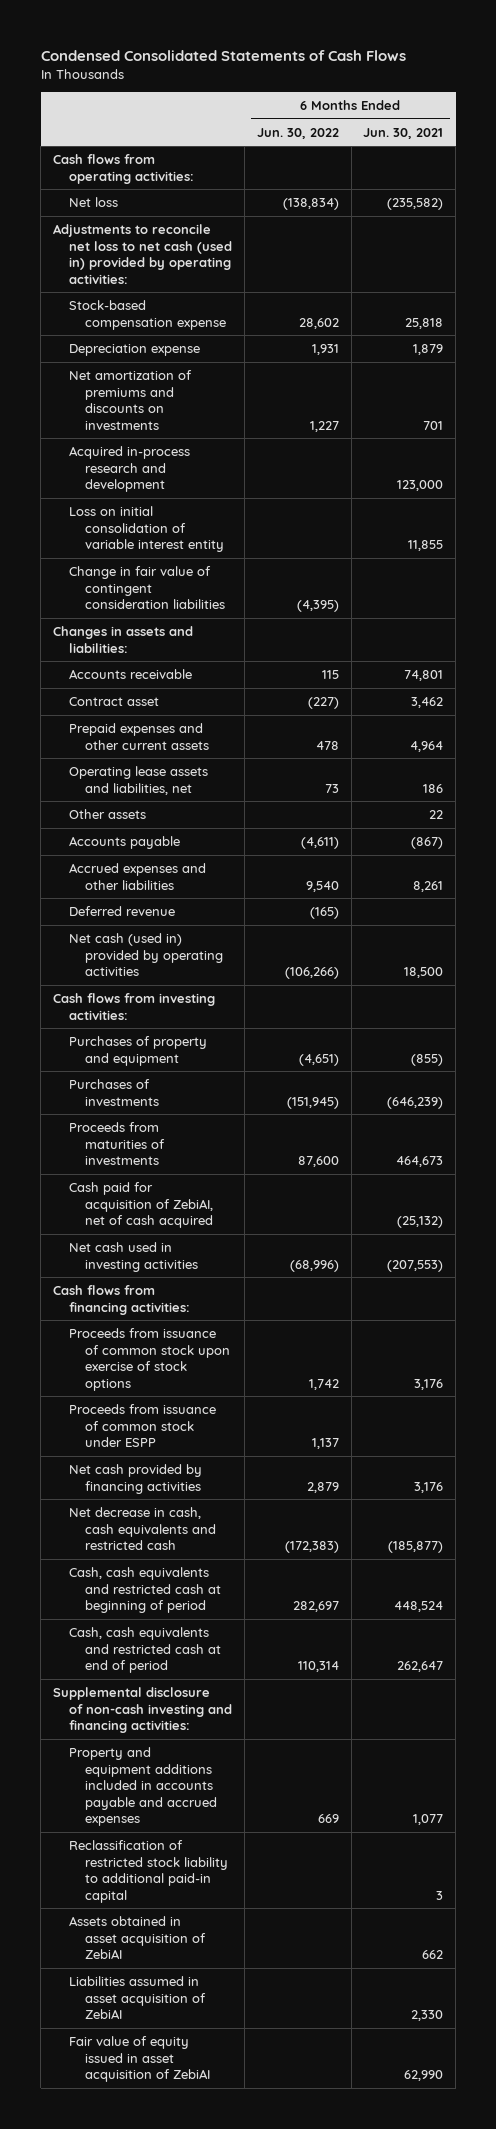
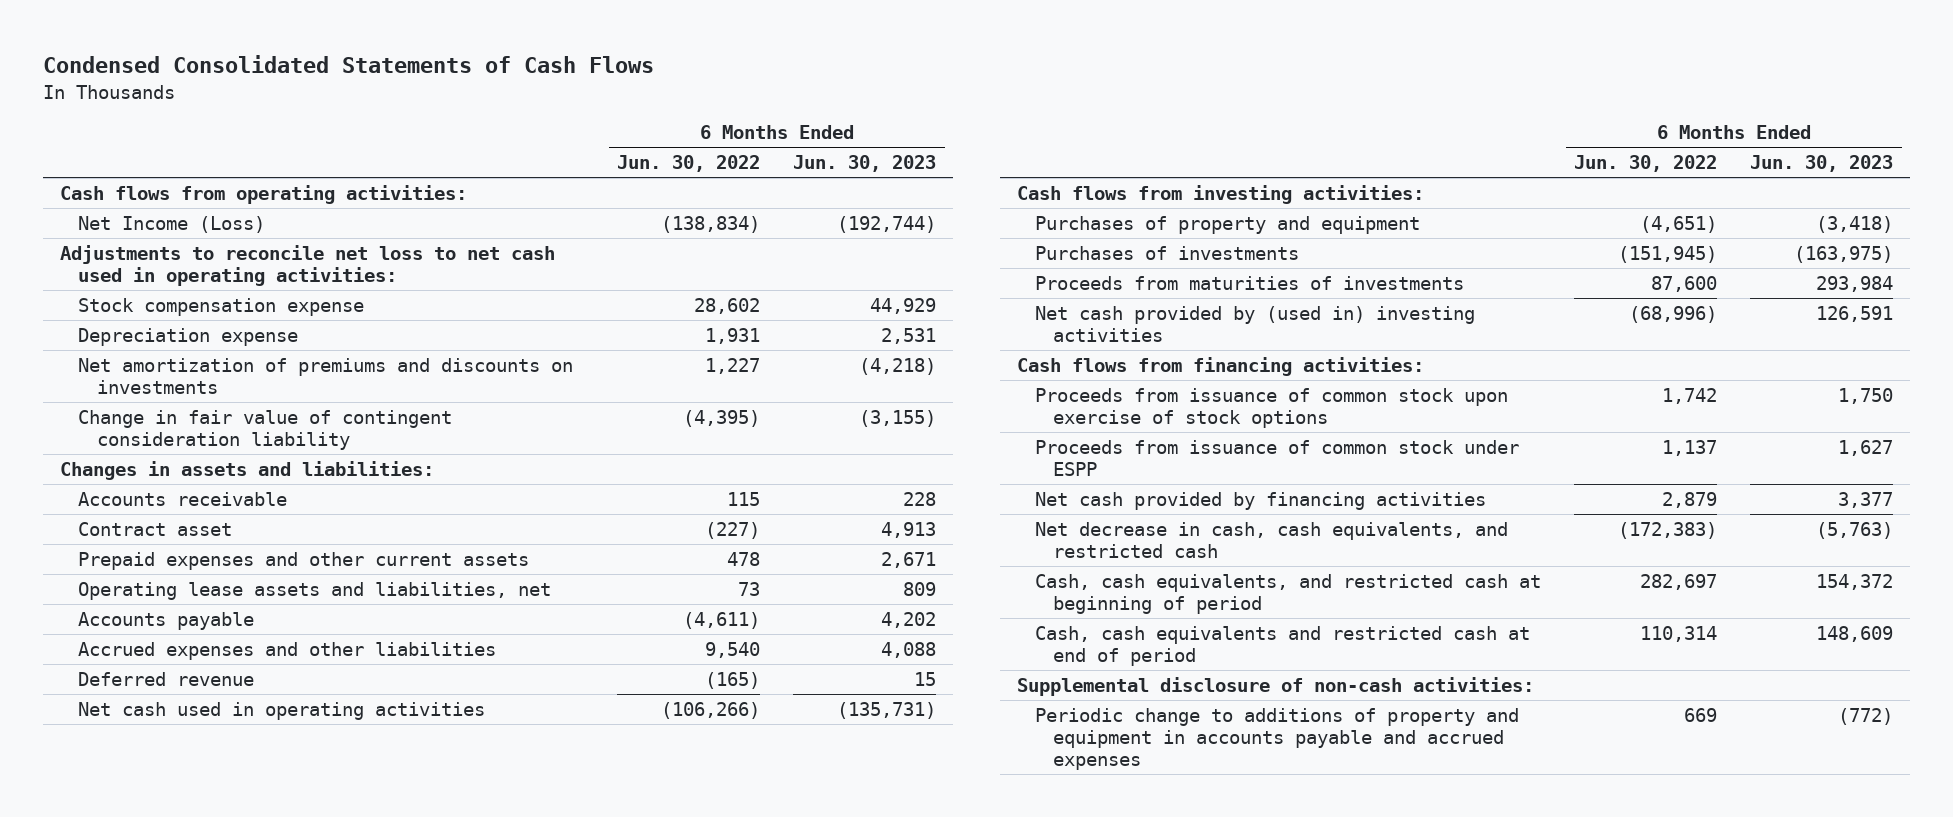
- | 6 Months Ended Jun. 30, 2022 | 6 Months Ended Jun. 30, 2021
+ | 6 Months Ended Jun. 30, 2022 | 6 Months Ended Jun. 30, 2023
- Net loss | (138,834) | (235,582)
- Adjustments to reconcile net loss to net cash (used in) provided by operating activities:
- Stock-based compensation expense | 28,602 | 25,818
+ Net Income (Loss) | (138,834) | (192,744)
+ Adjustments to reconcile net loss to net cash used in operating activities:
+ Stock compensation expense | 28,602 | 44,929
- Acquired in-process research and development | | 123,000
- Loss on initial consolidation of variable interest entity | | 11,855
- Change in fair value of contingent consideration liabilities | (4,395) |
+ Change in fair value of contingent consideration liability | (4,395) | (3,155)
- Other assets | | 22
- Net cash (used in) provided by operating activities | (106,266) | 18,500
+ Net cash used in operating activities | (106,266) | (135,731)
- Cash paid for acquisition of ZebiAI, net of cash acquired | | (25,132)
- Net cash used in investing activities | (68,996) | (207,553)
+ Net cash provided by (used in) investing activities | (68,996) | 126,591
- Net decrease in cash, cash equivalents and restricted cash | (172,383) | (185,877)
- Cash, cash equivalents and restricted cash at beginning of period | 282,697 | 448,524
+ Net decrease in cash, cash equivalents, and restricted cash | (172,383) | (5,763)
+ Cash, cash equivalents, and restricted cash at beginning of period | 282,697 | 154,372
- Supplemental disclosure of non-cash investing and financing activities:
- Property and equipment additions included in accounts payable and accrued expenses | 669 | 1,077
- Reclassification of restricted stock liability to additional paid-in capital | | 3
- Assets obtained in asset acquisition of ZebiAI | | 662
- Liabilities assumed in asset acquisition of ZebiAI | | 2,330
- Fair value of equity issued in asset acquisition of ZebiAI | | 62,990
+ Supplemental disclosure of non-cash activities:
+ Periodic change to additions of property and equipment in accounts payable and accrued expenses | 669 | (772)

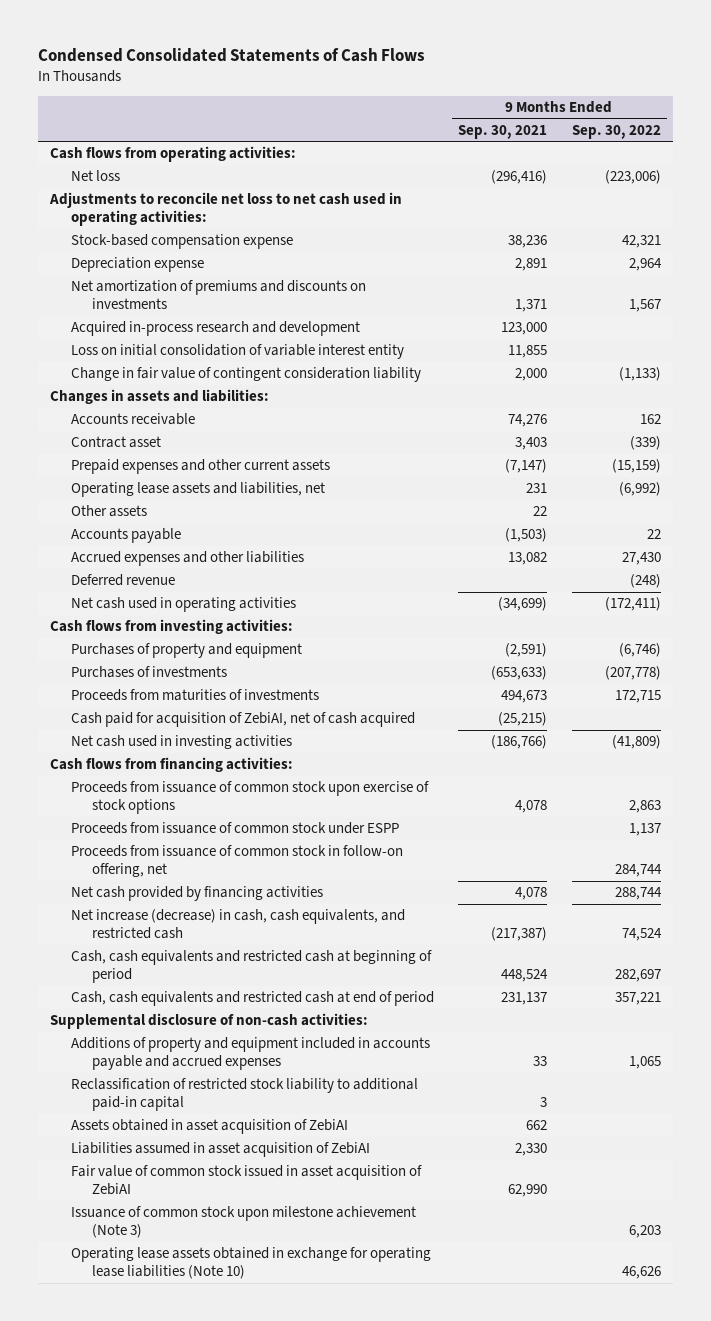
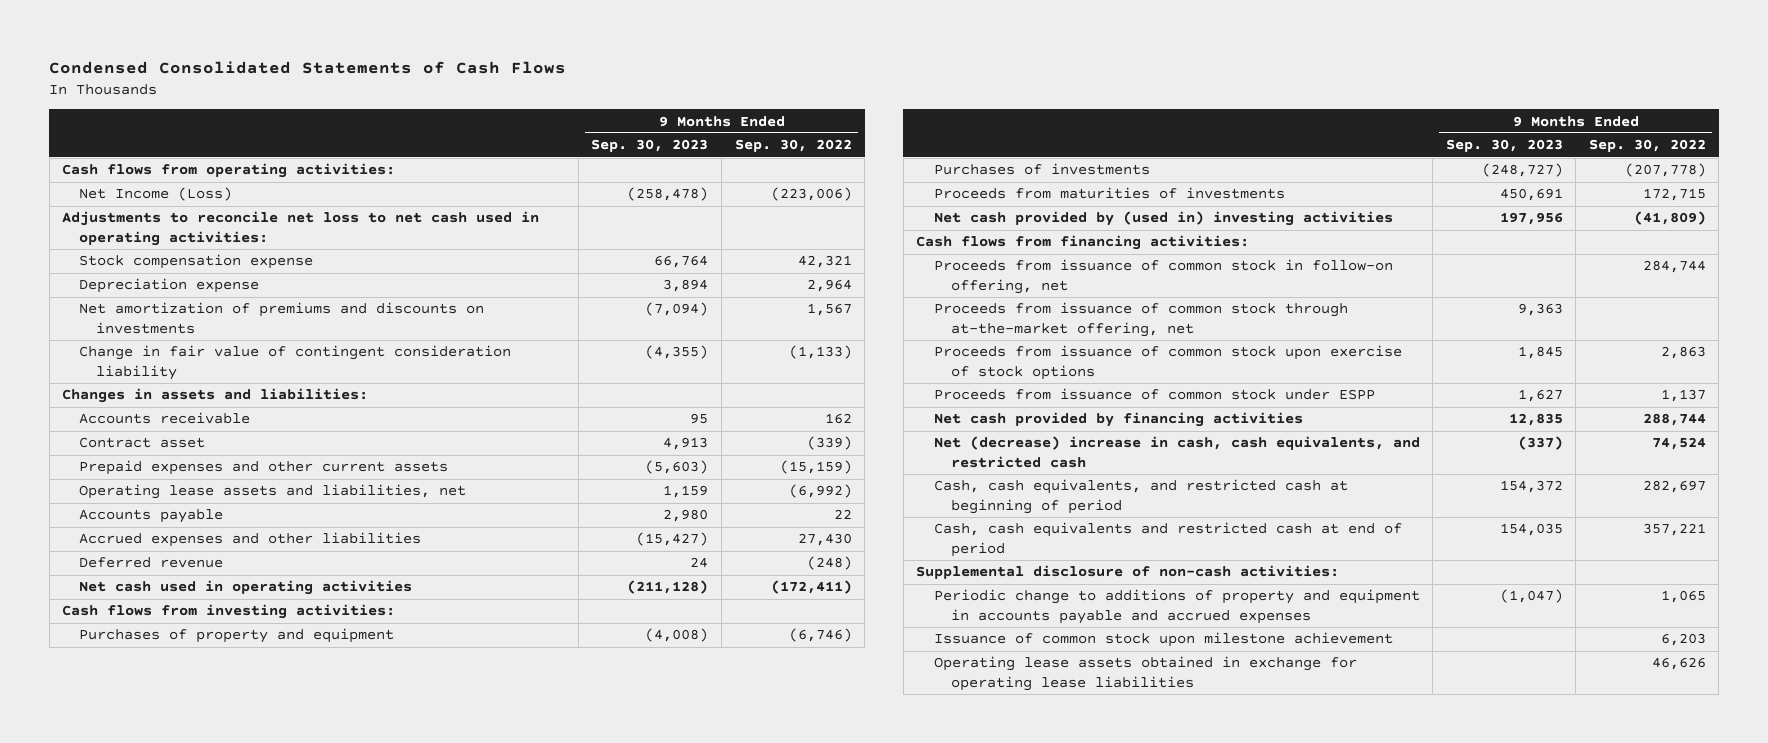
- | 9 Months Ended Sep. 30, 2021 | 9 Months Ended Sep. 30, 2022
+ | 9 Months Ended Sep. 30, 2023 | 9 Months Ended Sep. 30, 2022
- Net loss | (296,416) | (223,006)
+ Net Income (Loss) | (258,478) | (223,006)
- Stock-based compensation expense | 38,236 | 42,321
+ Stock compensation expense | 66,764 | 42,321
- Acquired in-process research and development | 123,000 |
- Loss on initial consolidation of variable interest entity | 11,855 |
- Other assets | 22 |
- Cash paid for acquisition of ZebiAI, net of cash acquired | (25,215) |
- Net cash used in investing activities | (186,766) | (41,809)
+ Net cash provided by (used in) investing activities | 197,956 | (41,809)
moved up: Proceeds from issuance of common stock in follow-on offering, net | | 284,744
+ Proceeds from issuance of common stock through at-the-market offering, net | 9,363 |
- Net increase (decrease) in cash, cash equivalents, and restricted cash | (217,387) | 74,524
- Cash, cash equivalents and restricted cash at beginning of period | 448,524 | 282,697
+ Net (decrease) increase in cash, cash equivalents, and restricted cash | (337) | 74,524
+ Cash, cash equivalents, and restricted cash at beginning of period | 154,372 | 282,697
- Additions of property and equipment included in accounts payable and accrued expenses | 33 | 1,065
- Reclassification of restricted stock liability to additional paid-in capital | 3 |
- Assets obtained in asset acquisition of ZebiAI | 662 |
- Liabilities assumed in asset acquisition of ZebiAI | 2,330 |
- Fair value of common stock issued in asset acquisition of ZebiAI | 62,990 |
- Issuance of common stock upon milestone achievement (Note 3) | | 6,203
- Operating lease assets obtained in exchange for operating lease liabilities (Note 10) | | 46,626
+ Periodic change to additions of property and equipment in accounts payable and accrued expenses | (1,047) | 1,065
+ Issuance of common stock upon milestone achievement | | 6,203
+ Operating lease assets obtained in exchange for operating lease liabilities | | 46,626

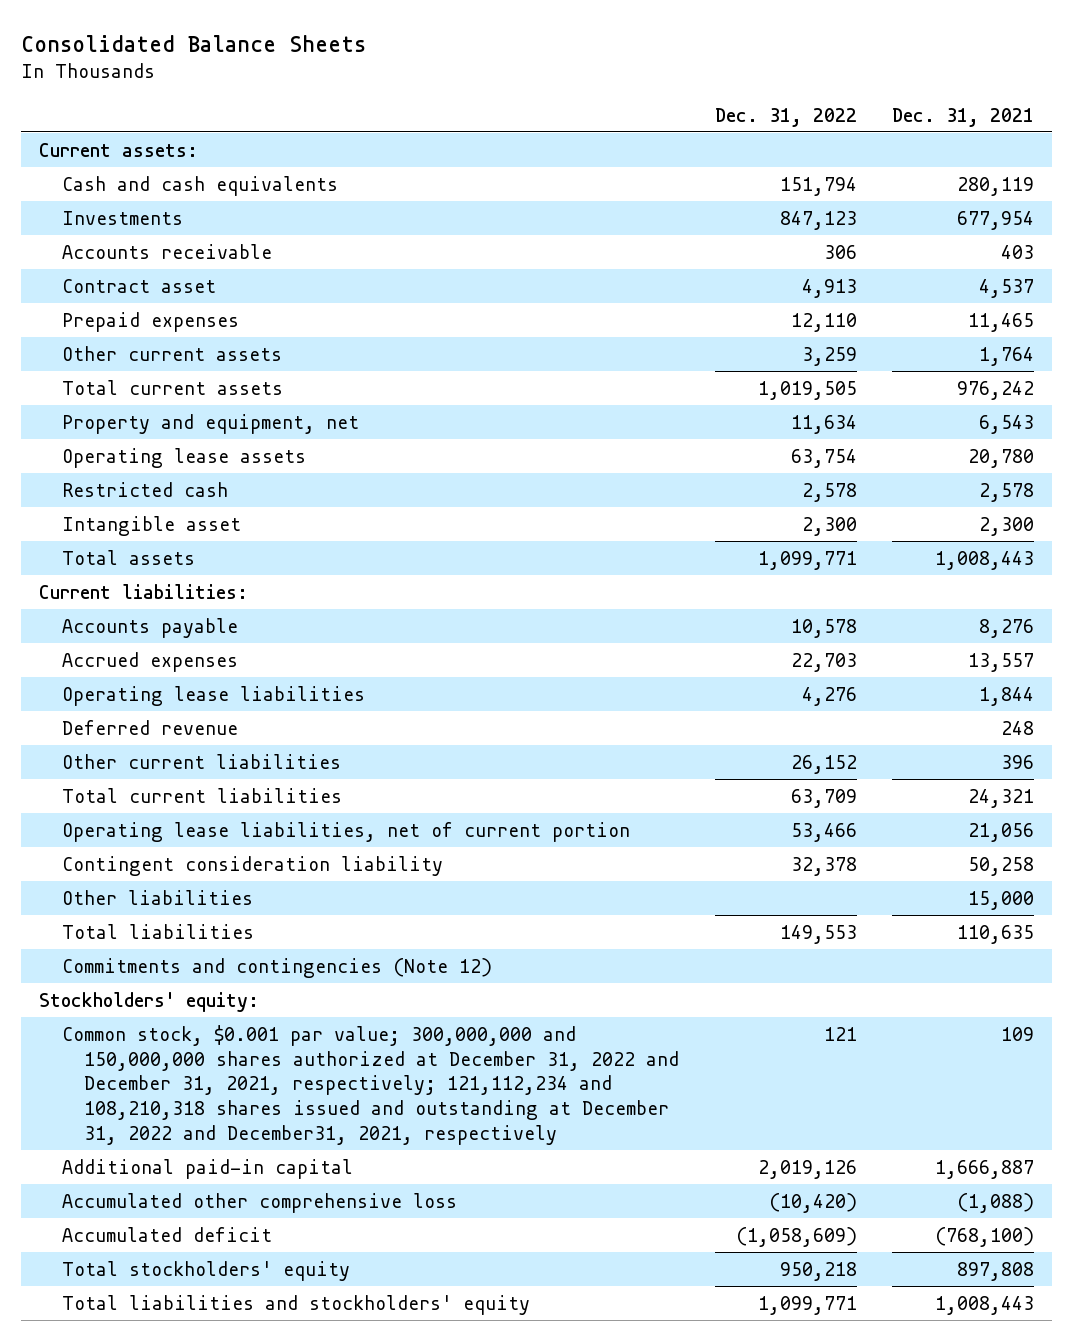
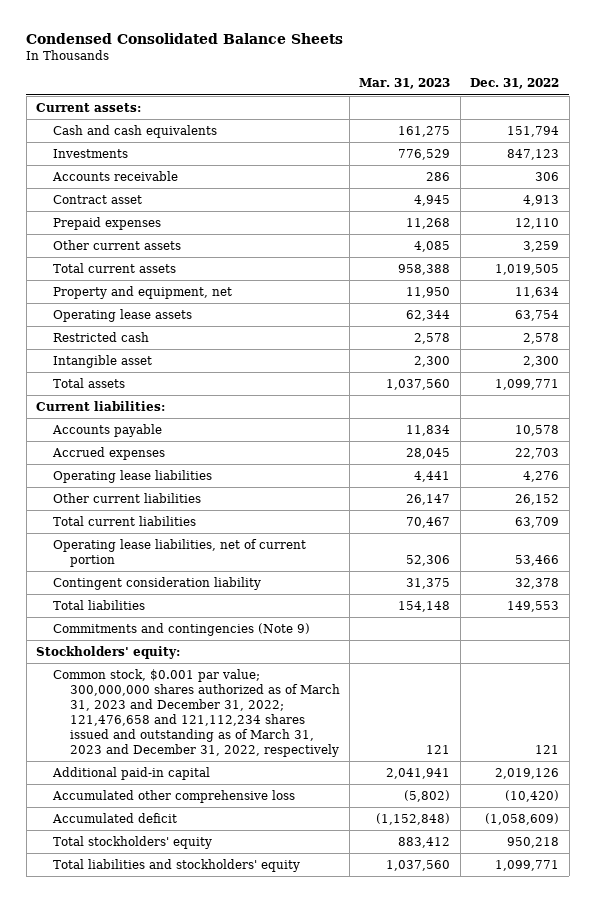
- Consolidated Balance Sheets
+ Condensed Consolidated Balance Sheets
- | Dec. 31, 2022 | Dec. 31, 2021
+ | Mar. 31, 2023 | Dec. 31, 2022
- Deferred revenue | | 248
- Other liabilities | | 15,000
- Commitments and contingencies (Note 12)
+ Commitments and contingencies (Note 9)
- Common stock, $0.001 par value; 300,000,000 and 150,000,000 shares authorized at December 31, 2022 and December 31, 2021, respectively; 121,112,234 and 108,210,318 shares issued and outstanding at December 31, 2022 and December31, 2021, respectively | 121 | 109
+ Common stock, $0.001 par value; 300,000,000 shares authorized as of March 31, 2023 and December 31, 2022; 121,476,658 and 121,112,234 shares issued and outstanding as of March 31, 2023 and December 31, 2022, respectively | 121 | 121

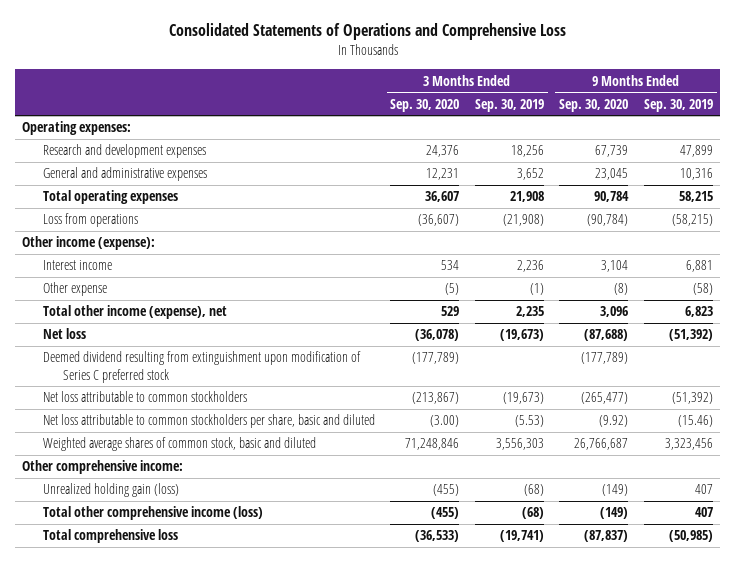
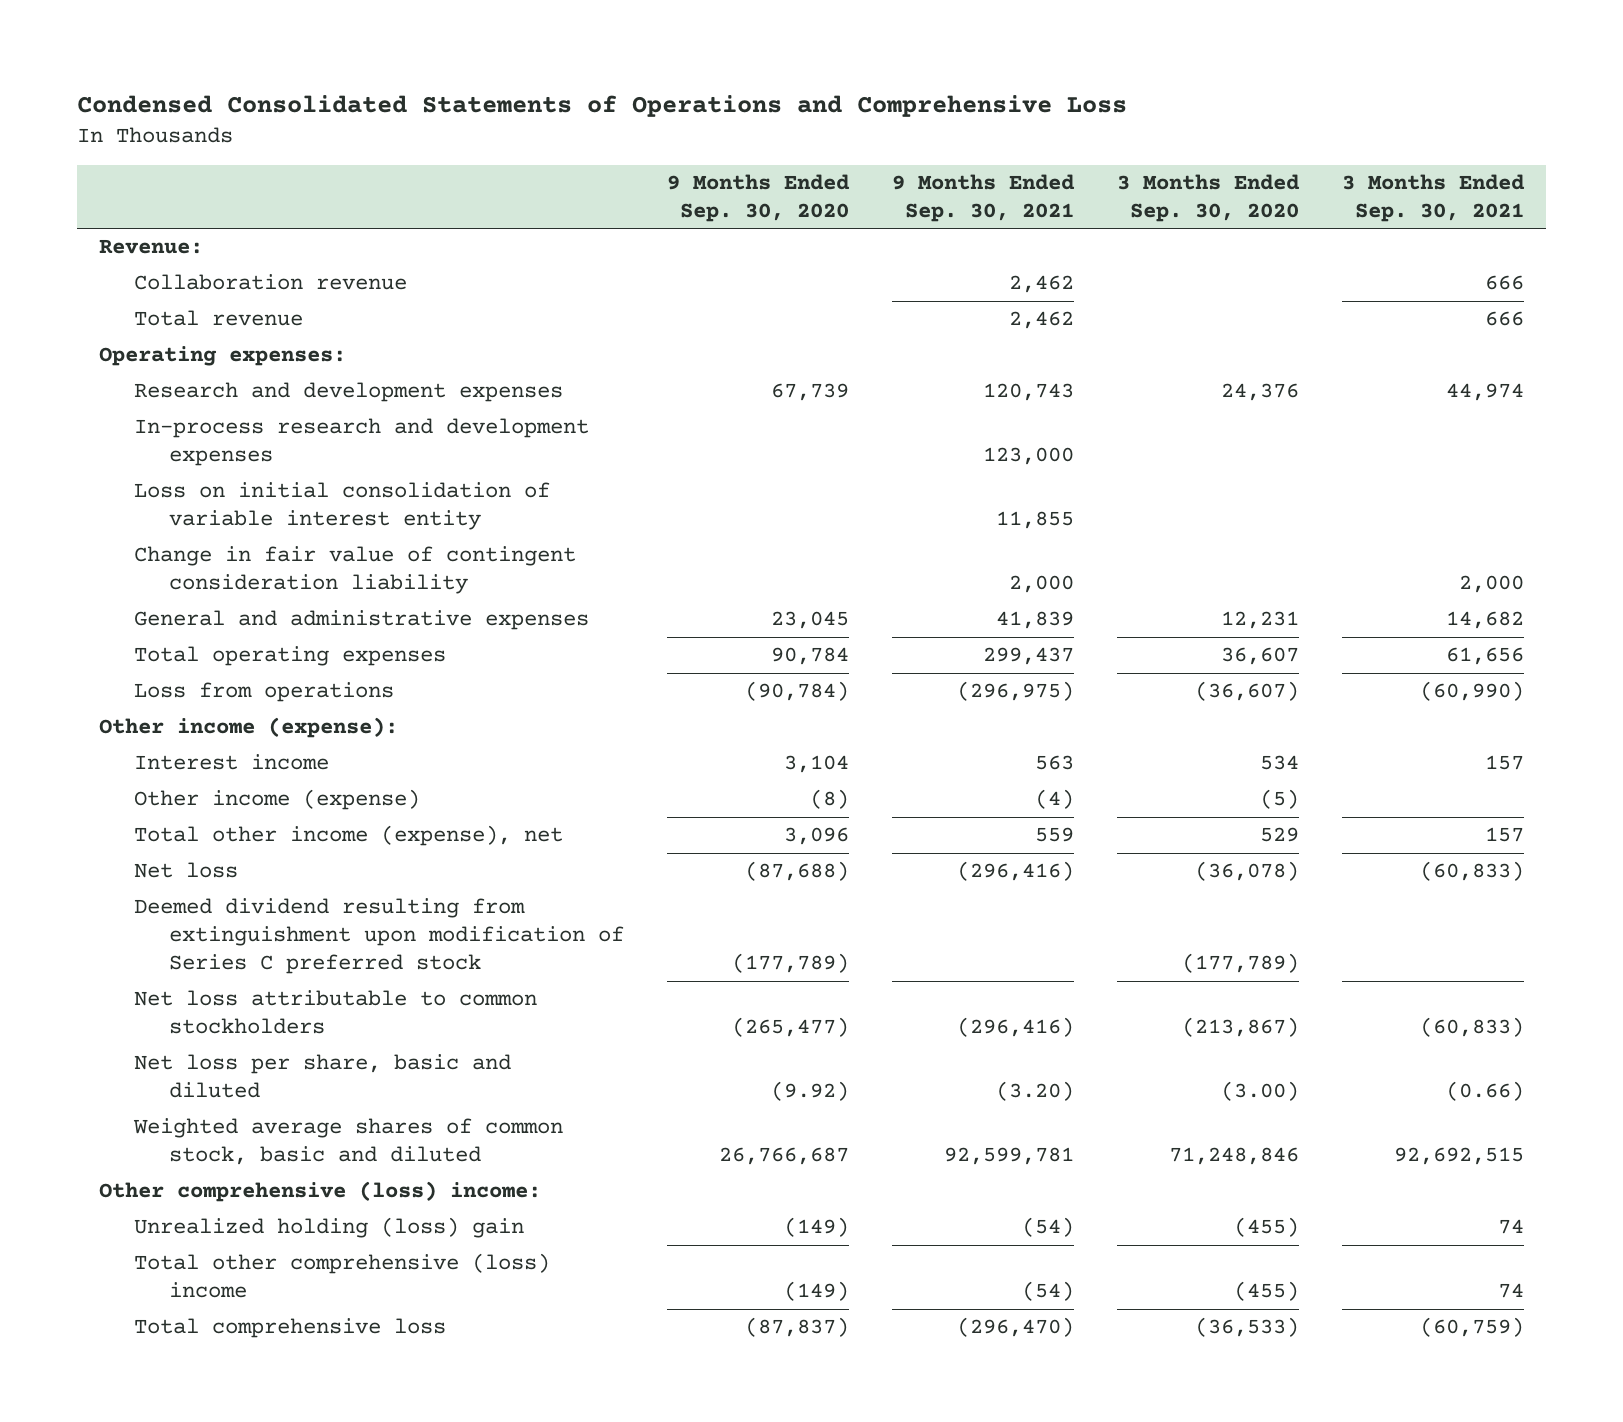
- Consolidated Statements of Operations and Comprehensive Loss
+ Condensed Consolidated Statements of Operations and Comprehensive Loss
- | 3 Months Ended Sep. 30, 2020 | 3 Months Ended Sep. 30, 2019 | 9 Months Ended Sep. 30, 2020 | 9 Months Ended Sep. 30, 2019
+ | 9 Months Ended Sep. 30, 2020 | 9 Months Ended Sep. 30, 2021 | 3 Months Ended Sep. 30, 2020 | 3 Months Ended Sep. 30, 2021
+ Revenue:
+ Collaboration revenue | | 2,462 | | 666
+ Total revenue | | 2,462 | | 666
+ In-process research and development expenses | | 123,000 | |
+ Loss on initial consolidation of variable interest entity | | 11,855 | |
+ Change in fair value of contingent consideration liability | | 2,000 | | 2,000
- Other expense | (5) | (1) | (8) | (58)
+ Other income (expense) | (8) | (4) | (5) |
- Net loss attributable to common stockholders per share, basic and diluted | (3.00) | (5.53) | (9.92) | (15.46)
+ Net loss per share, basic and diluted | (9.92) | (3.20) | (3.00) | (0.66)
- Other comprehensive income:
- Unrealized holding gain (loss) | (455) | (68) | (149) | 407
- Total other comprehensive income (loss) | (455) | (68) | (149) | 407
+ Other comprehensive (loss) income:
+ Unrealized holding (loss) gain | (149) | (54) | (455) | 74
+ Total other comprehensive (loss) income | (149) | (54) | (455) | 74

